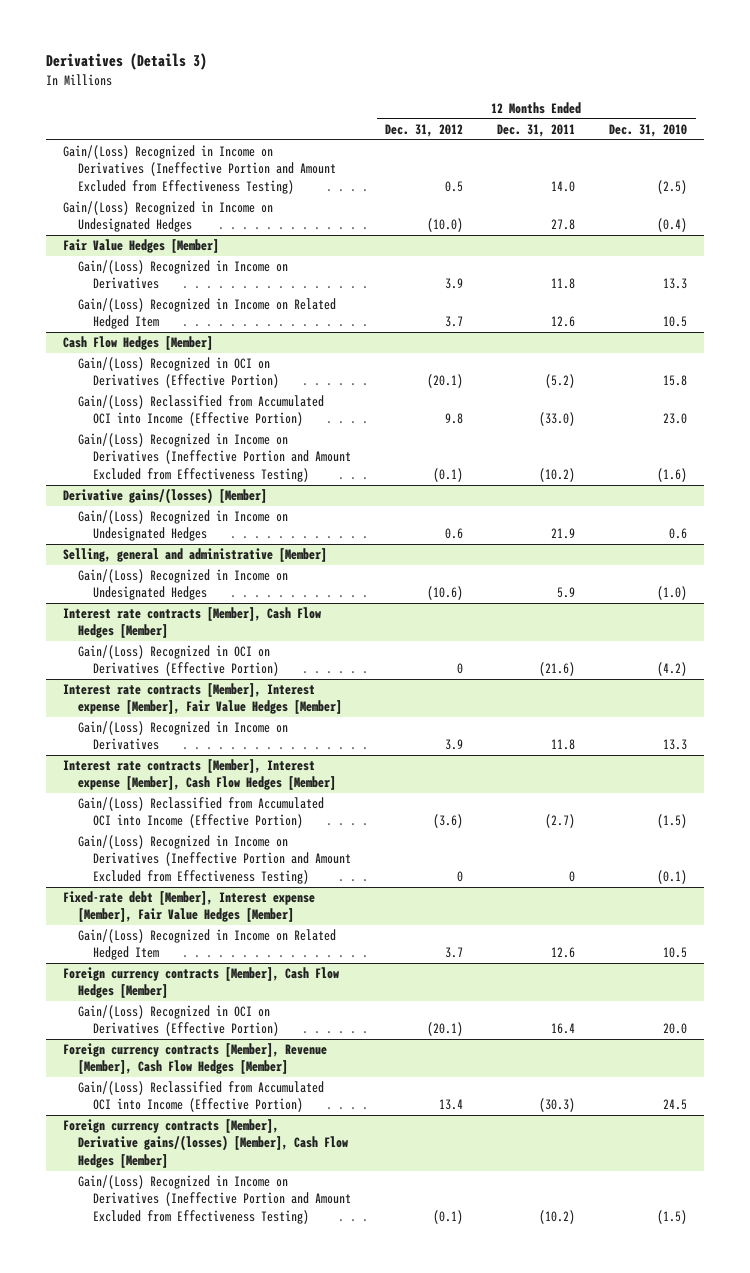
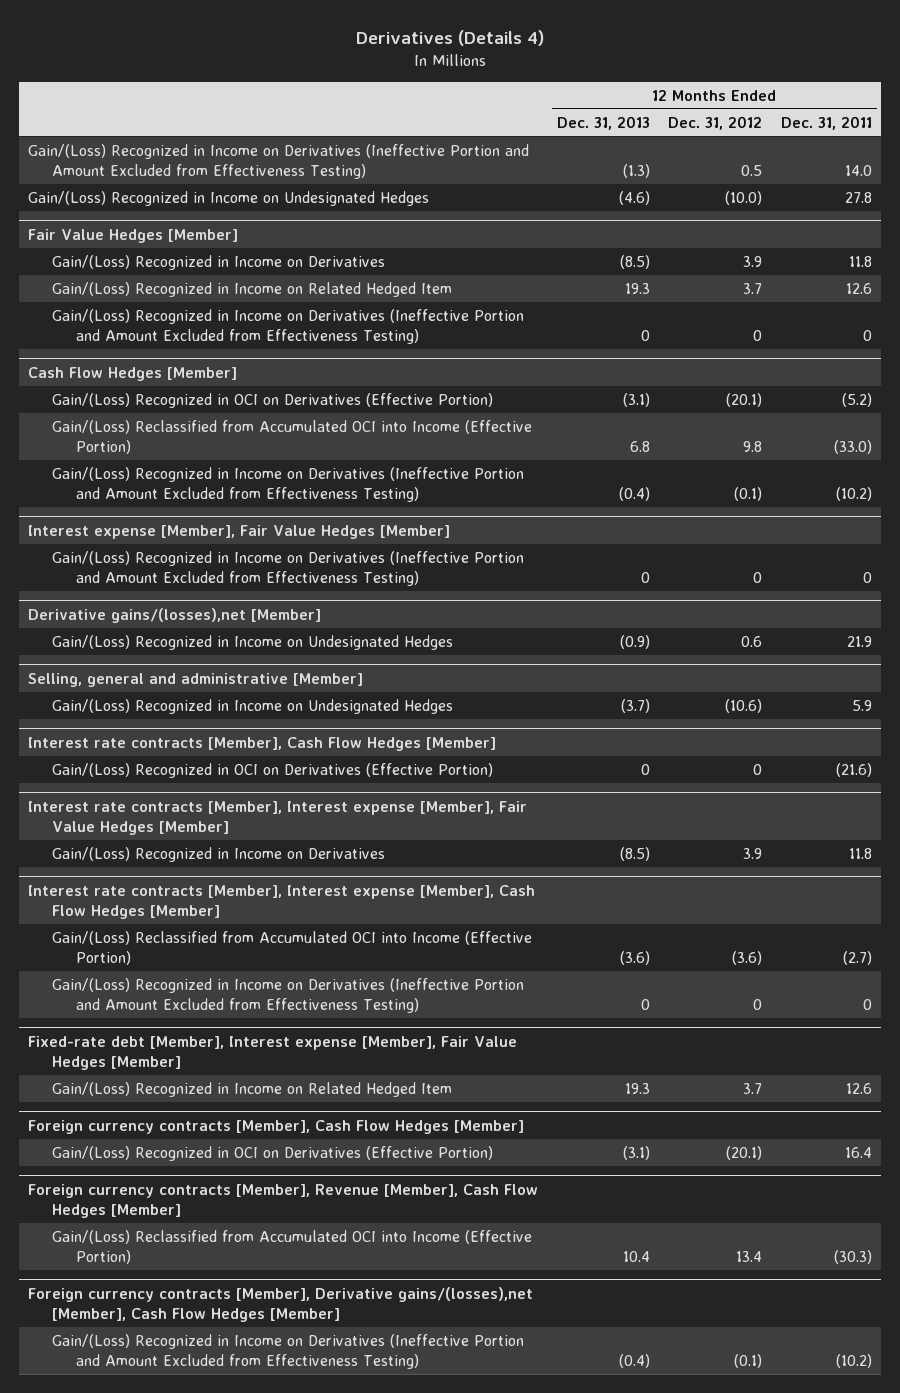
- Derivatives (Details 3)
+ Derivatives (Details 4)
- | 12 Months Ended Dec. 31, 2012 | 12 Months Ended Dec. 31, 2011 | 12 Months Ended Dec. 31, 2010
+ | 12 Months Ended Dec. 31, 2013 | 12 Months Ended Dec. 31, 2012 | 12 Months Ended Dec. 31, 2011
@ Fair Value Hedges [Member]
+ Gain/(Loss) Recognized in Income on Derivatives (Ineffective Portion and Amount Excluded from Effectiveness Testing) | 0 | 0 | 0
- Derivative gains/(losses) [Member]
+ Interest expense [Member], Fair Value Hedges [Member]
+ Gain/(Loss) Recognized in Income on Derivatives (Ineffective Portion and Amount Excluded from Effectiveness Testing) | 0 | 0 | 0
+ Derivative gains/(losses),net [Member]
- Foreign currency contracts [Member], Derivative gains/(losses) [Member], Cash Flow Hedges [Member]
+ Foreign currency contracts [Member], Derivative gains/(losses),net [Member], Cash Flow Hedges [Member]

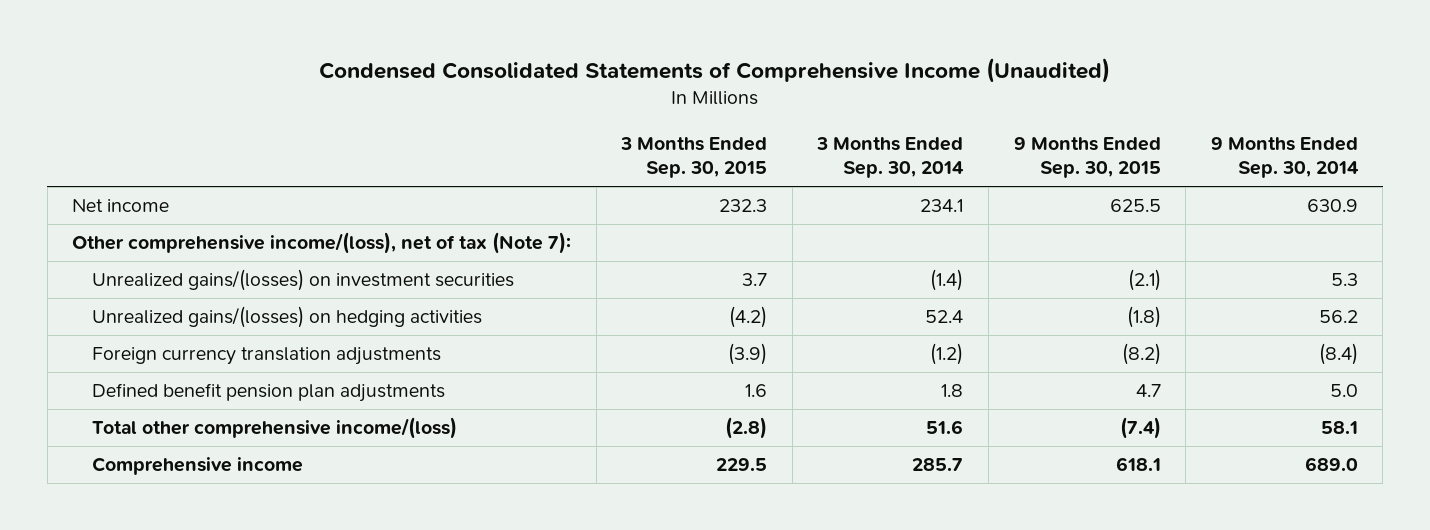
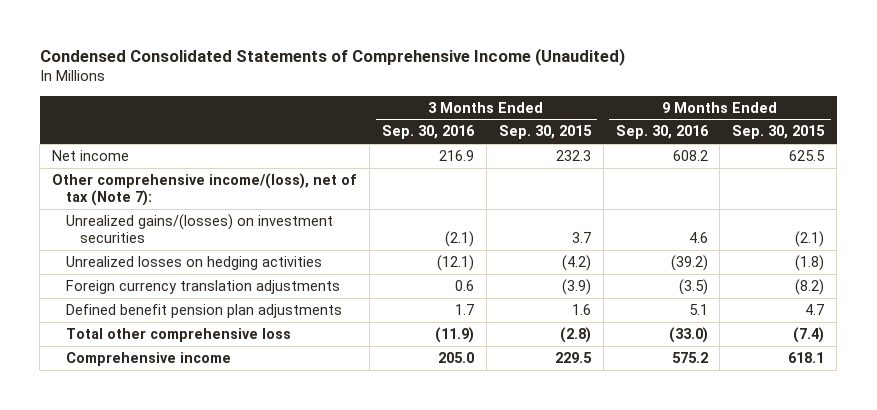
- | 3 Months Ended Sep. 30, 2015 | 3 Months Ended Sep. 30, 2014 | 9 Months Ended Sep. 30, 2015 | 9 Months Ended Sep. 30, 2014
+ | 3 Months Ended Sep. 30, 2016 | 3 Months Ended Sep. 30, 2015 | 9 Months Ended Sep. 30, 2016 | 9 Months Ended Sep. 30, 2015
- Unrealized gains/(losses) on hedging activities | (4.2) | 52.4 | (1.8) | 56.2
+ Unrealized losses on hedging activities | (12.1) | (4.2) | (39.2) | (1.8)
- Total other comprehensive income/(loss) | (2.8) | 51.6 | (7.4) | 58.1
+ Total other comprehensive loss | (11.9) | (2.8) | (33.0) | (7.4)

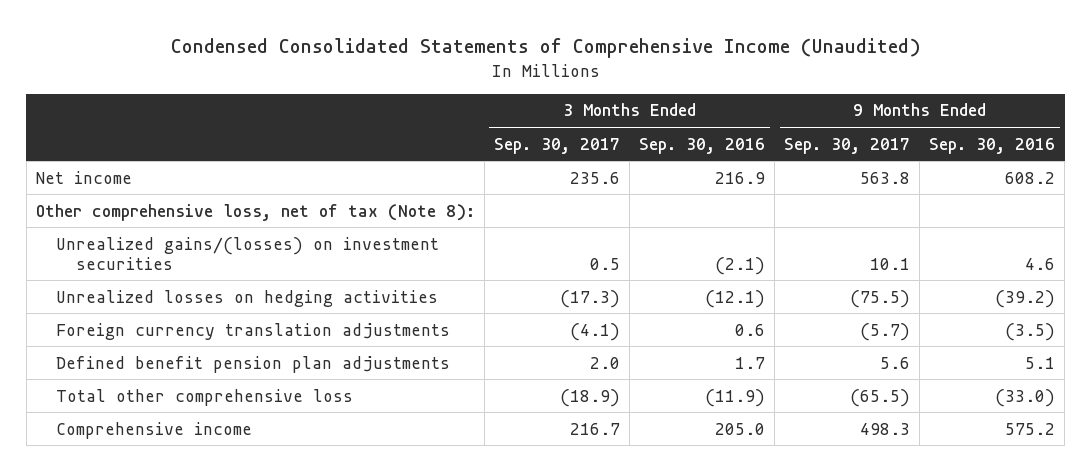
- | 3 Months Ended Sep. 30, 2016 | 3 Months Ended Sep. 30, 2015 | 9 Months Ended Sep. 30, 2016 | 9 Months Ended Sep. 30, 2015
+ | 3 Months Ended Sep. 30, 2017 | 3 Months Ended Sep. 30, 2016 | 9 Months Ended Sep. 30, 2017 | 9 Months Ended Sep. 30, 2016
- Other comprehensive income/(loss), net of tax (Note 7):
+ Other comprehensive loss, net of tax (Note 8):

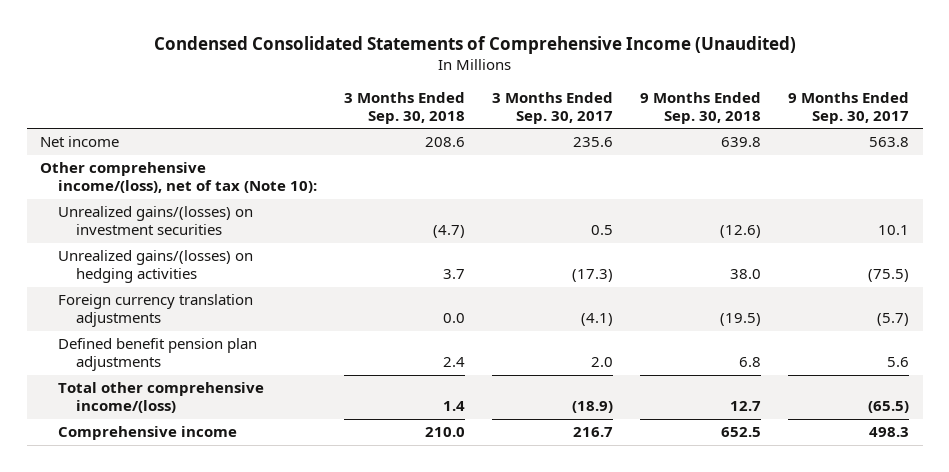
- | 3 Months Ended Sep. 30, 2017 | 3 Months Ended Sep. 30, 2016 | 9 Months Ended Sep. 30, 2017 | 9 Months Ended Sep. 30, 2016
+ | 3 Months Ended Sep. 30, 2018 | 3 Months Ended Sep. 30, 2017 | 9 Months Ended Sep. 30, 2018 | 9 Months Ended Sep. 30, 2017
- Other comprehensive loss, net of tax (Note 8):
+ Other comprehensive income/(loss), net of tax (Note 10):
- Unrealized losses on hedging activities | (17.3) | (12.1) | (75.5) | (39.2)
+ Unrealized gains/(losses) on hedging activities | 3.7 | (17.3) | 38.0 | (75.5)
- Total other comprehensive loss | (18.9) | (11.9) | (65.5) | (33.0)
+ Total other comprehensive income/(loss) | 1.4 | (18.9) | 12.7 | (65.5)

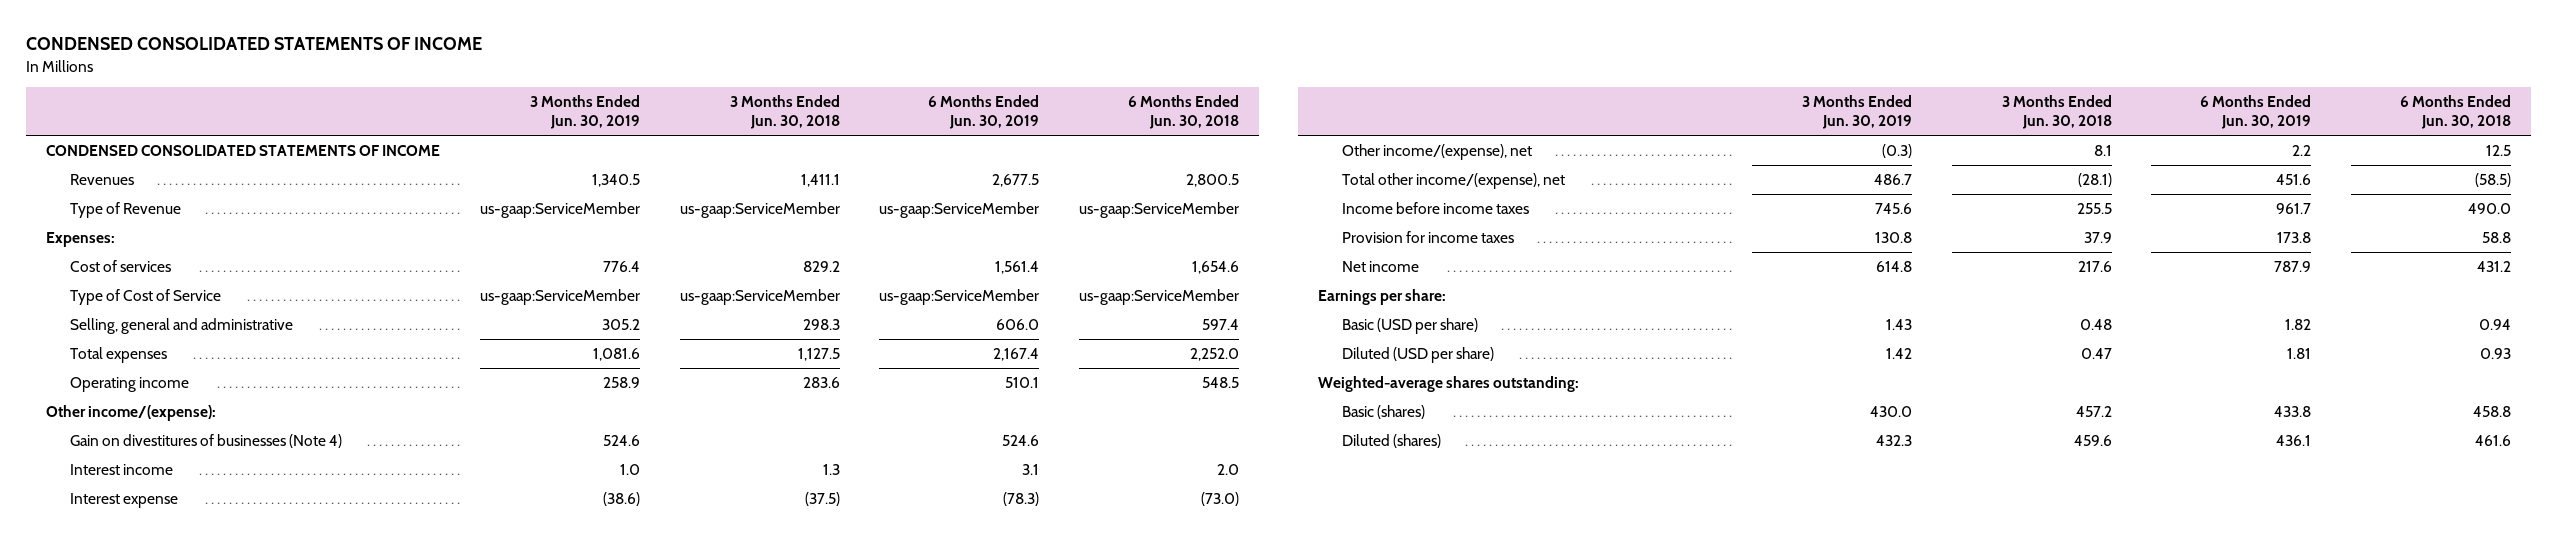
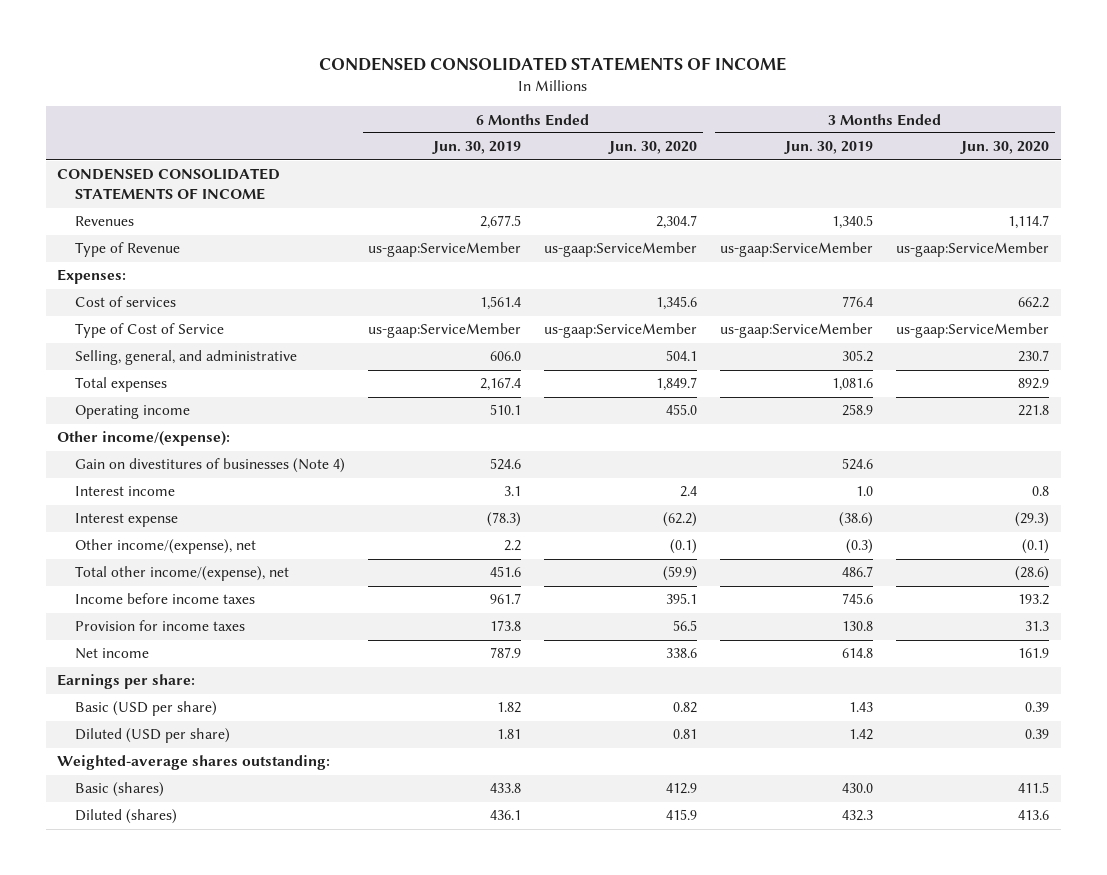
- | 3 Months Ended Jun. 30, 2019 | 3 Months Ended Jun. 30, 2018 | 6 Months Ended Jun. 30, 2019 | 6 Months Ended Jun. 30, 2018
+ | 6 Months Ended Jun. 30, 2019 | 6 Months Ended Jun. 30, 2020 | 3 Months Ended Jun. 30, 2019 | 3 Months Ended Jun. 30, 2020
- Selling, general and administrative | 305.2 | 298.3 | 606.0 | 597.4
+ Selling, general, and administrative | 606.0 | 504.1 | 305.2 | 230.7

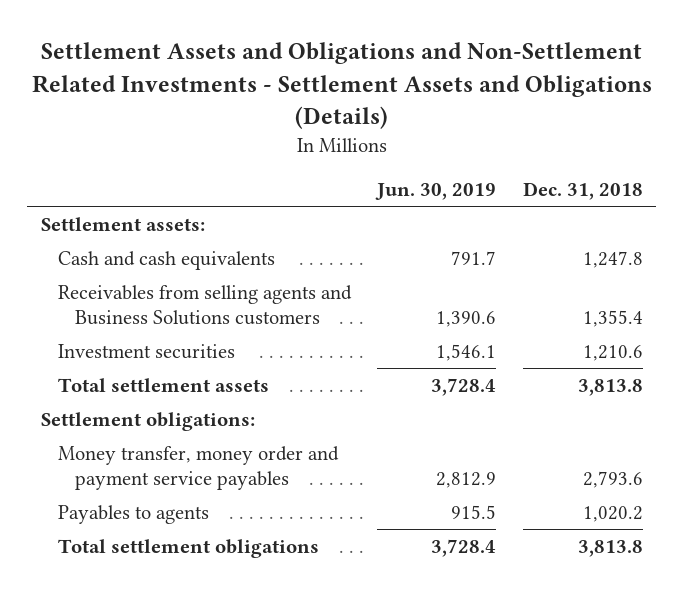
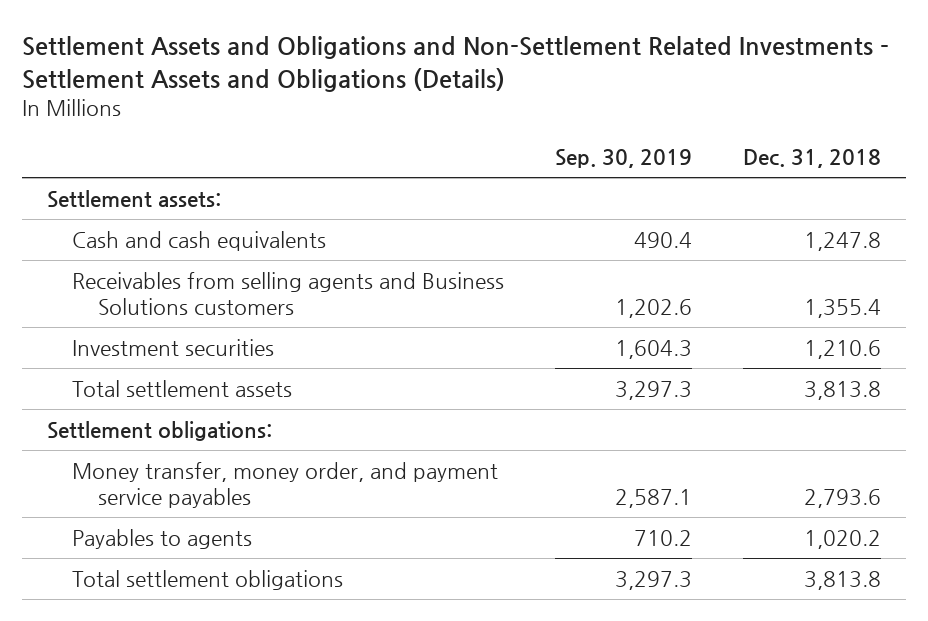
- | Jun. 30, 2019 | Dec. 31, 2018
+ | Sep. 30, 2019 | Dec. 31, 2018
- Money transfer, money order and payment service payables | 2,812.9 | 2,793.6
+ Money transfer, money order, and payment service payables | 2,587.1 | 2,793.6

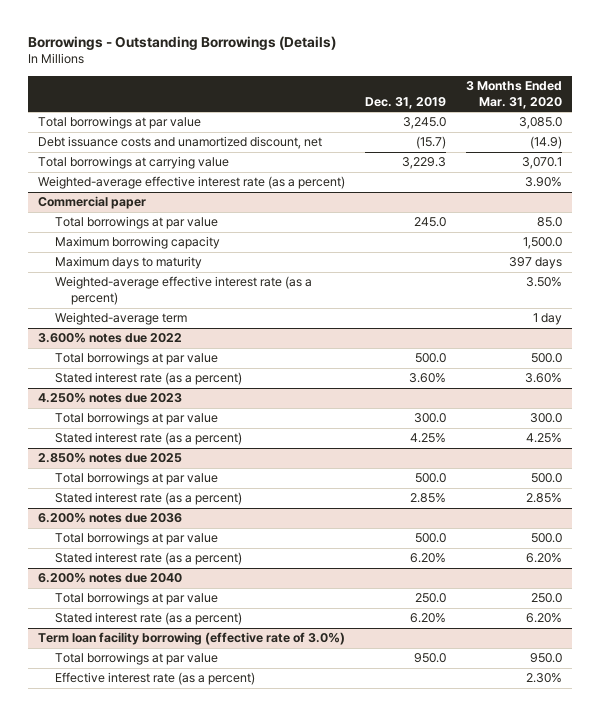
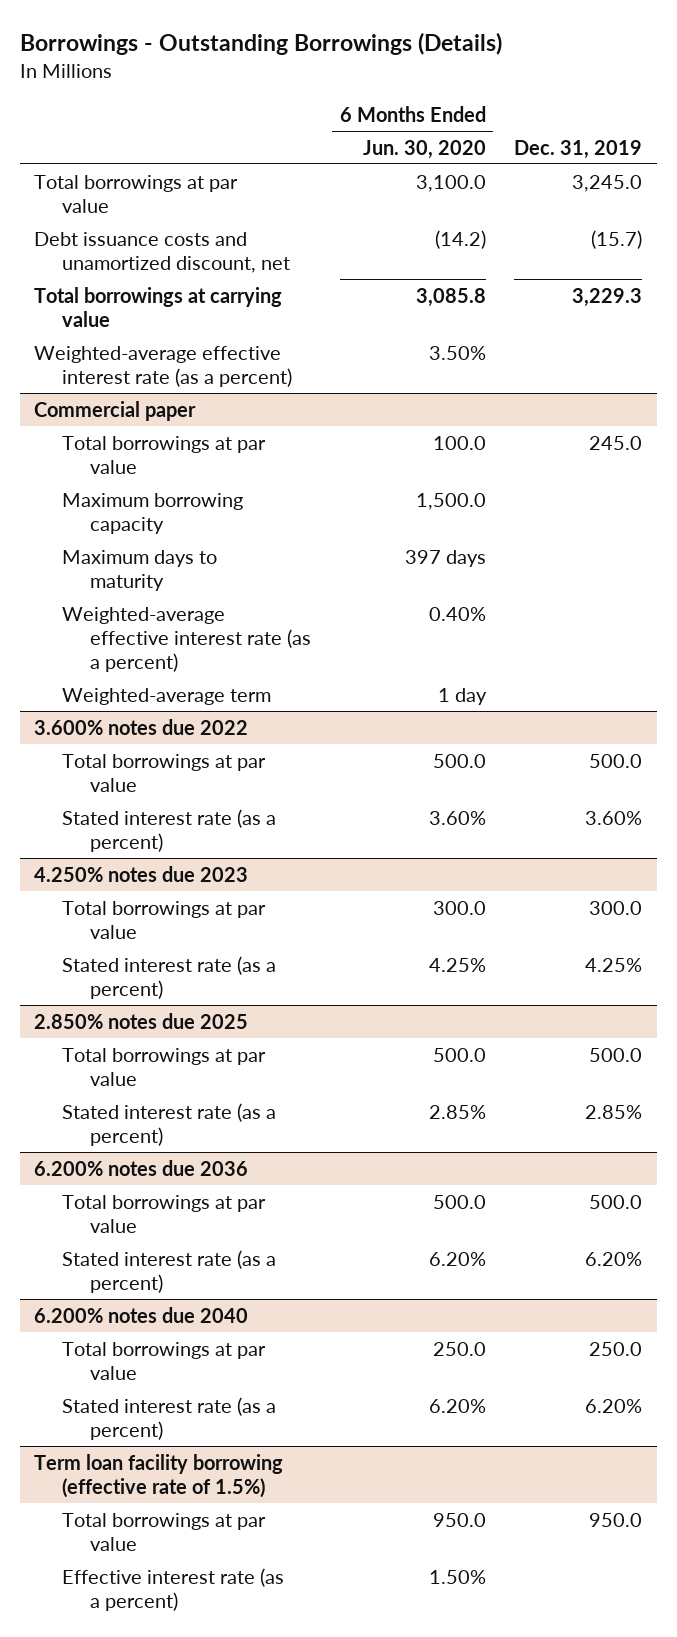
- | Dec. 31, 2019 | 3 Months Ended Mar. 31, 2020
+ | 6 Months Ended Jun. 30, 2020 | Dec. 31, 2019
- Term loan facility borrowing (effective rate of 3.0%)
+ Term loan facility borrowing (effective rate of 1.5%)

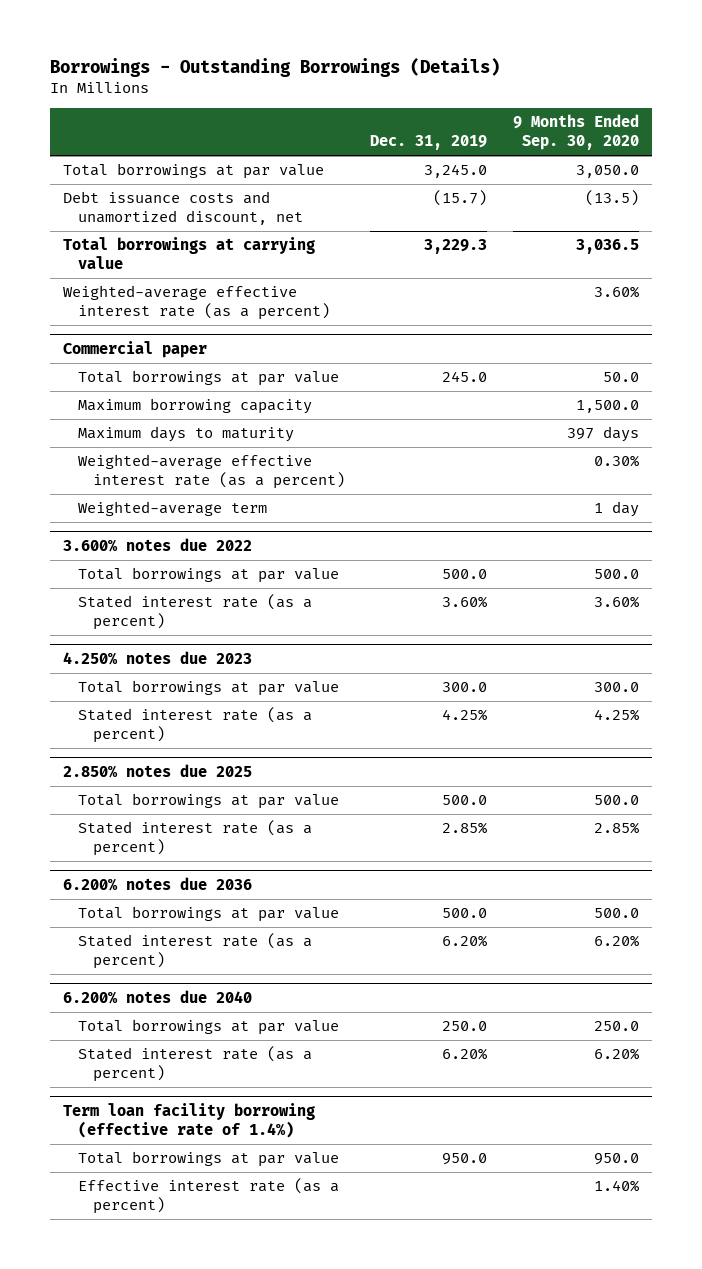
- | 6 Months Ended Jun. 30, 2020 | Dec. 31, 2019
+ | Dec. 31, 2019 | 9 Months Ended Sep. 30, 2020
- Term loan facility borrowing (effective rate of 1.5%)
+ Term loan facility borrowing (effective rate of 1.4%)

